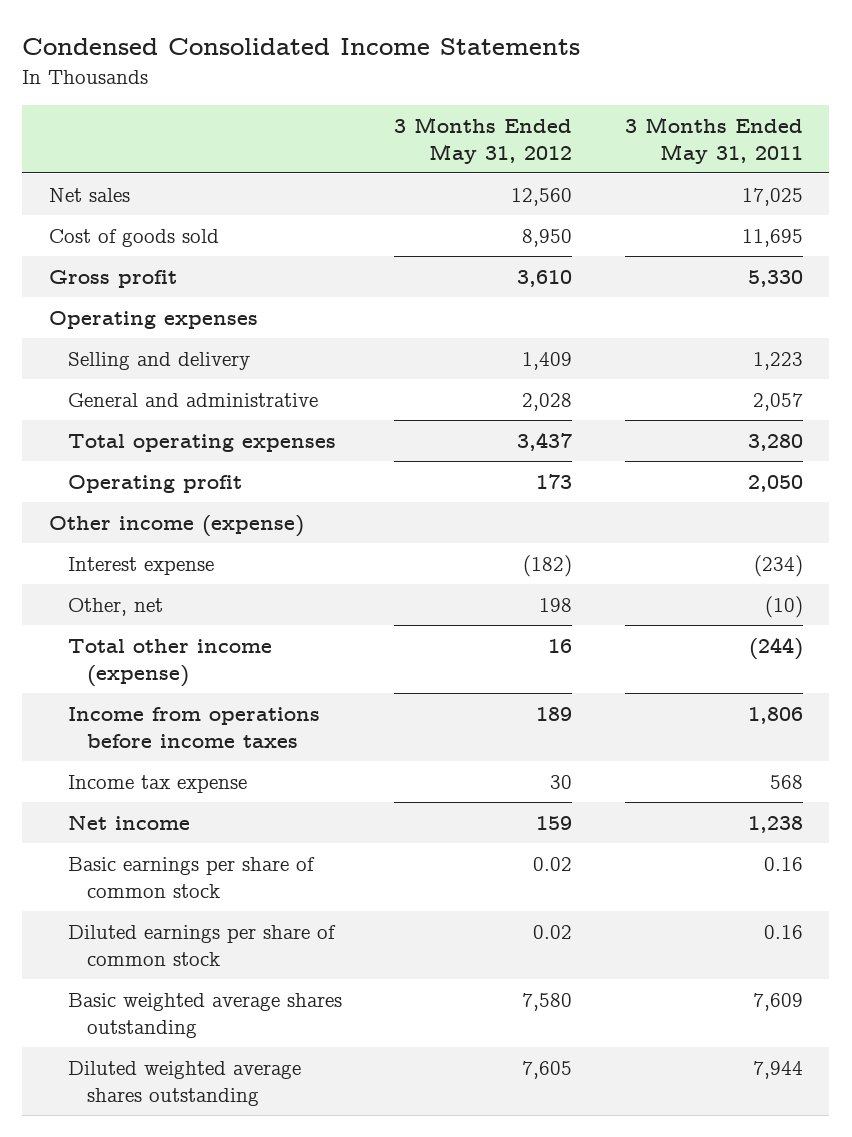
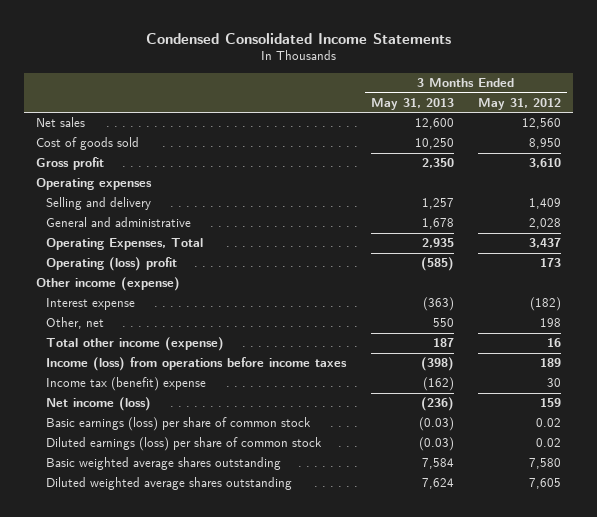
- | 3 Months Ended May 31, 2012 | 3 Months Ended May 31, 2011
+ | 3 Months Ended May 31, 2013 | 3 Months Ended May 31, 2012
- Total operating expenses | 3,437 | 3,280
- Operating profit | 173 | 2,050
+ Operating Expenses, Total | 2,935 | 3,437
+ Operating (loss) profit | (585) | 173
- Income from operations before income taxes | 189 | 1,806
- Income tax expense | 30 | 568
- Net income | 159 | 1,238
- Basic earnings per share of common stock | 0.02 | 0.16
- Diluted earnings per share of common stock | 0.02 | 0.16
+ Income (loss) from operations before income taxes | (398) | 189
+ Income tax (benefit) expense | (162) | 30
+ Net income (loss) | (236) | 159
+ Basic earnings (loss) per share of common stock | (0.03) | 0.02
+ Diluted earnings (loss) per share of common stock | (0.03) | 0.02

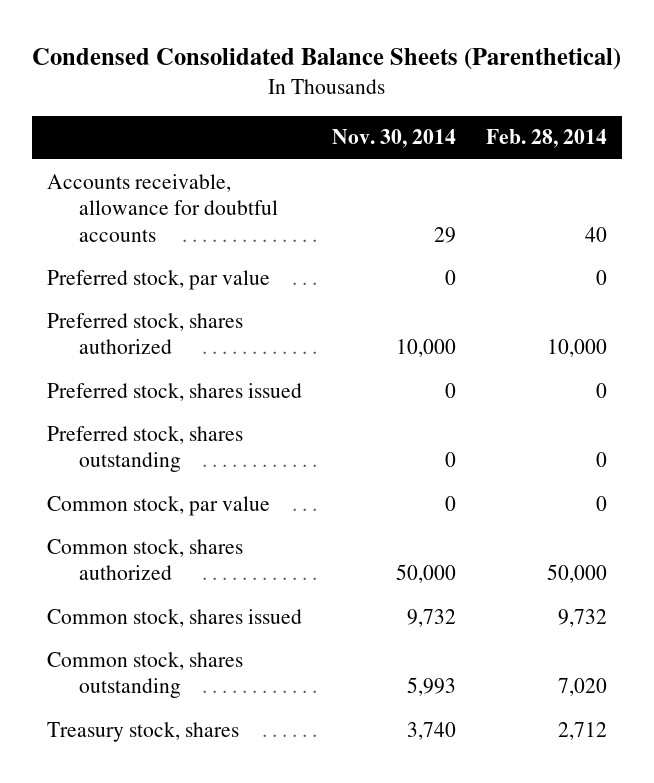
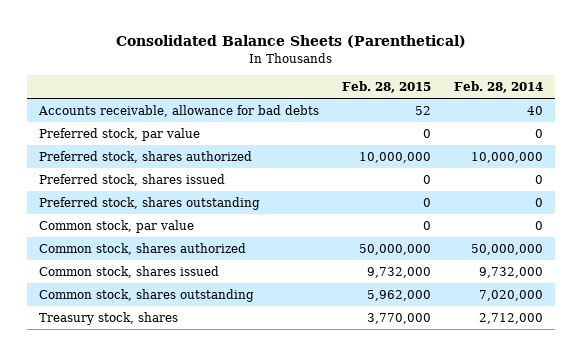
- Condensed Consolidated Balance Sheets (Parenthetical)
+ Consolidated Balance Sheets (Parenthetical)
- | Nov. 30, 2014 | Feb. 28, 2014
+ | Feb. 28, 2015 | Feb. 28, 2014
- Accounts receivable, allowance for doubtful accounts | 29 | 40
+ Accounts receivable, allowance for bad debts | 52 | 40
- Preferred stock, shares authorized | 10,000 | 10,000
+ Preferred stock, shares authorized | 10,000,000 | 10,000,000
- Common stock, shares authorized | 50,000 | 50,000
- Common stock, shares issued | 9,732 | 9,732
- Common stock, shares outstanding | 5,993 | 7,020
- Treasury stock, shares | 3,740 | 2,712
+ Common stock, shares authorized | 50,000,000 | 50,000,000
+ Common stock, shares issued | 9,732,000 | 9,732,000
+ Common stock, shares outstanding | 5,962,000 | 7,020,000
+ Treasury stock, shares | 3,770,000 | 2,712,000

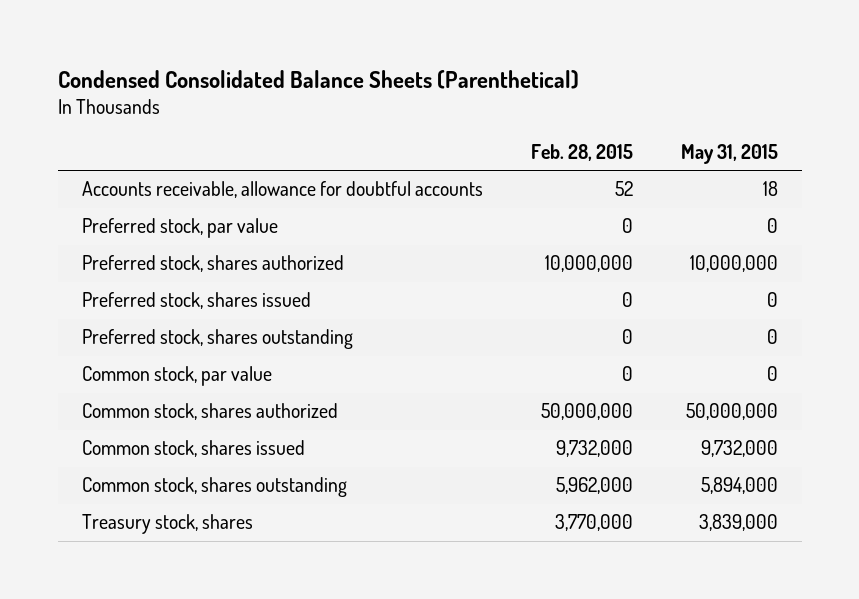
- Consolidated Balance Sheets (Parenthetical)
+ Condensed Consolidated Balance Sheets (Parenthetical)
- | Feb. 28, 2015 | Feb. 28, 2014
+ | Feb. 28, 2015 | May 31, 2015
- Accounts receivable, allowance for bad debts | 52 | 40
+ Accounts receivable, allowance for doubtful accounts | 52 | 18

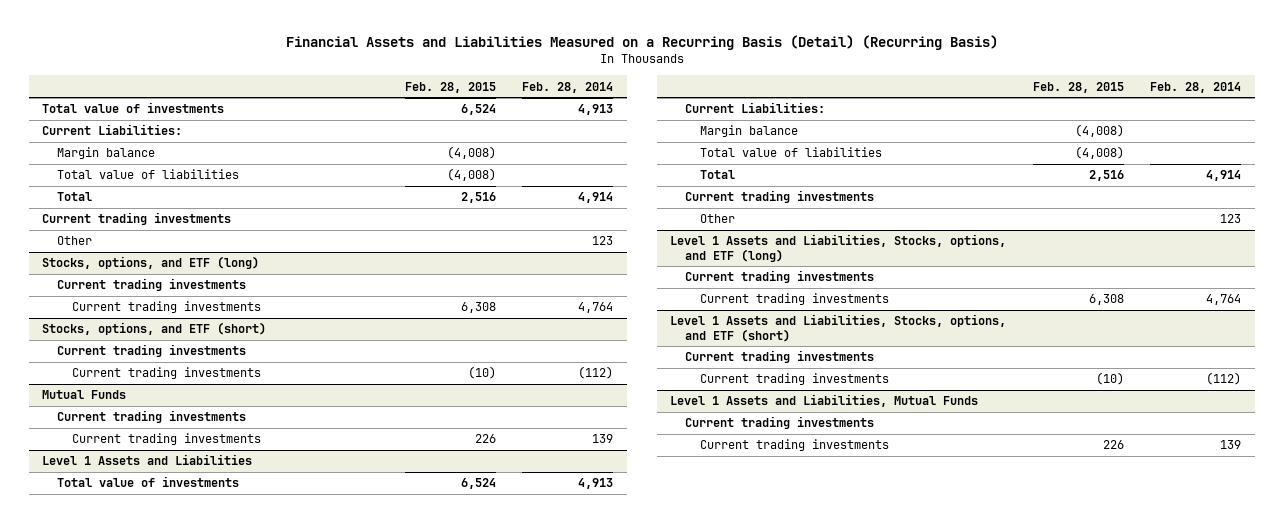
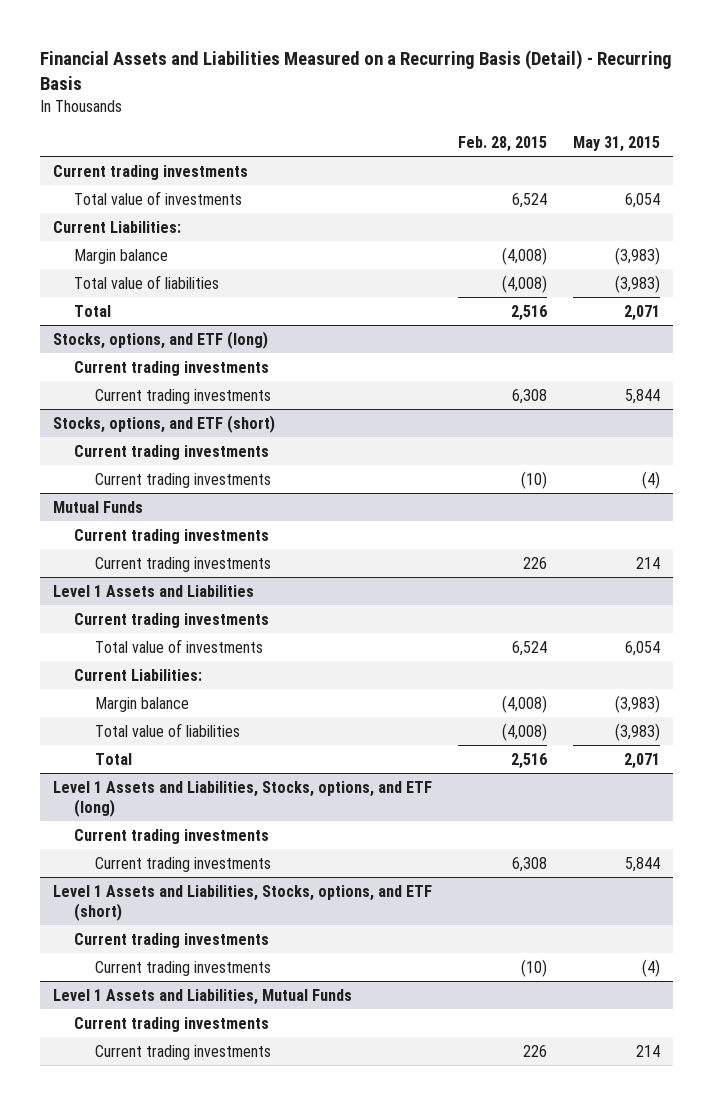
- Financial Assets and Liabilities Measured on a Recurring Basis (Detail) (Recurring Basis)
+ Financial Assets and Liabilities Measured on a Recurring Basis (Detail) - Recurring Basis
- | Feb. 28, 2015 | Feb. 28, 2014
+ | Feb. 28, 2015 | May 31, 2015
moved up: Current trading investments
- Other | | 123
@ Level 1 Assets and Liabilities
moved up: Current trading investments
- Other | | 123

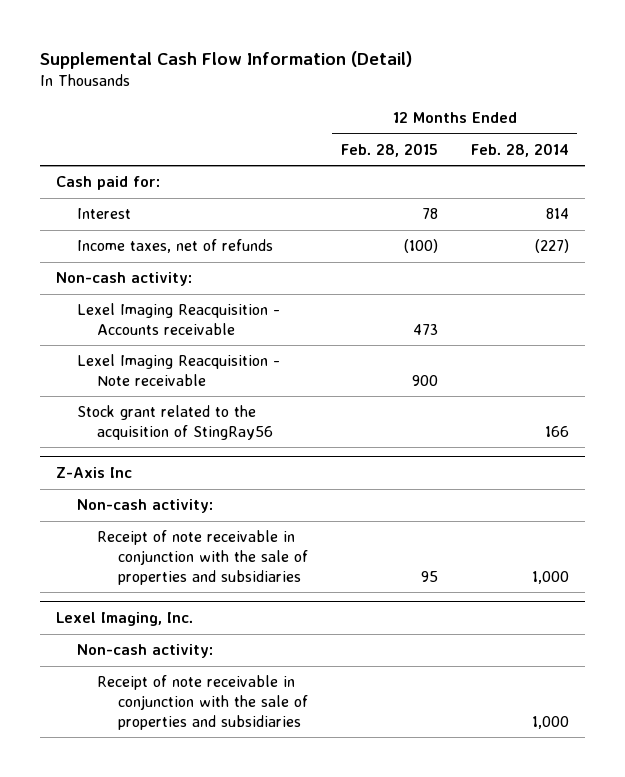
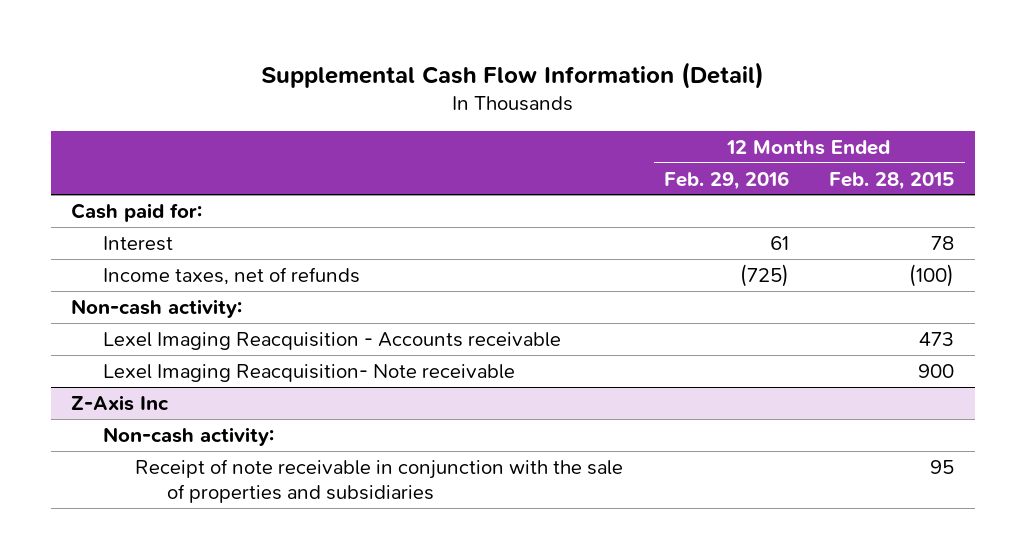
- | 12 Months Ended Feb. 28, 2015 | 12 Months Ended Feb. 28, 2014
+ | 12 Months Ended Feb. 29, 2016 | 12 Months Ended Feb. 28, 2015
- Lexel Imaging Reacquisition - Note receivable | 900 |
- Stock grant related to the acquisition of StingRay56 | | 166
+ Lexel Imaging Reacquisition- Note receivable | | 900
- Lexel Imaging, Inc.
- Non-cash activity:
- Receipt of note receivable in conjunction with the sale of properties and subsidiaries | | 1,000

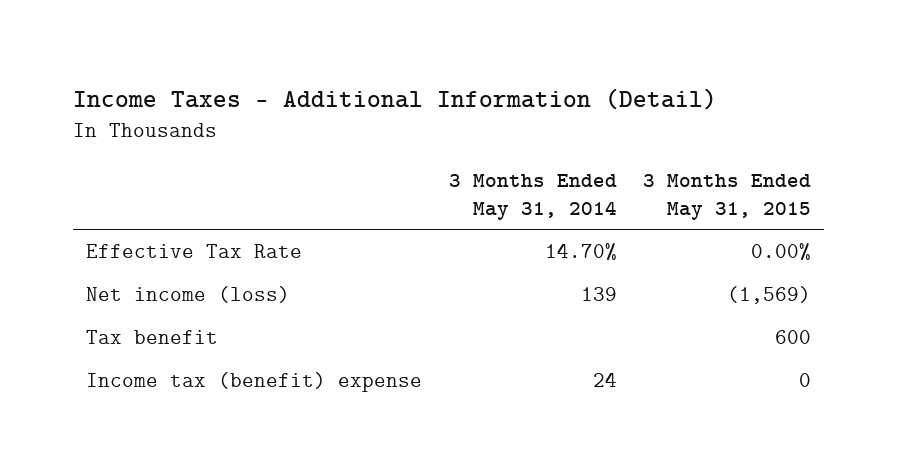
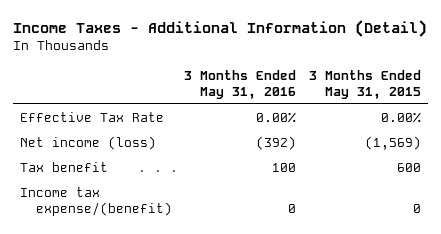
- | 3 Months Ended May 31, 2014 | 3 Months Ended May 31, 2015
+ | 3 Months Ended May 31, 2016 | 3 Months Ended May 31, 2015
- Income tax (benefit) expense | 24 | 0
+ Income tax expense/(benefit) | 0 | 0

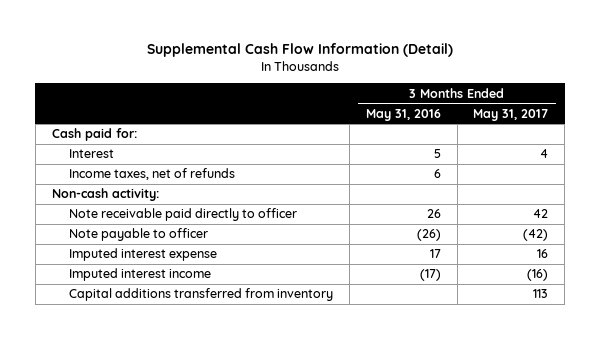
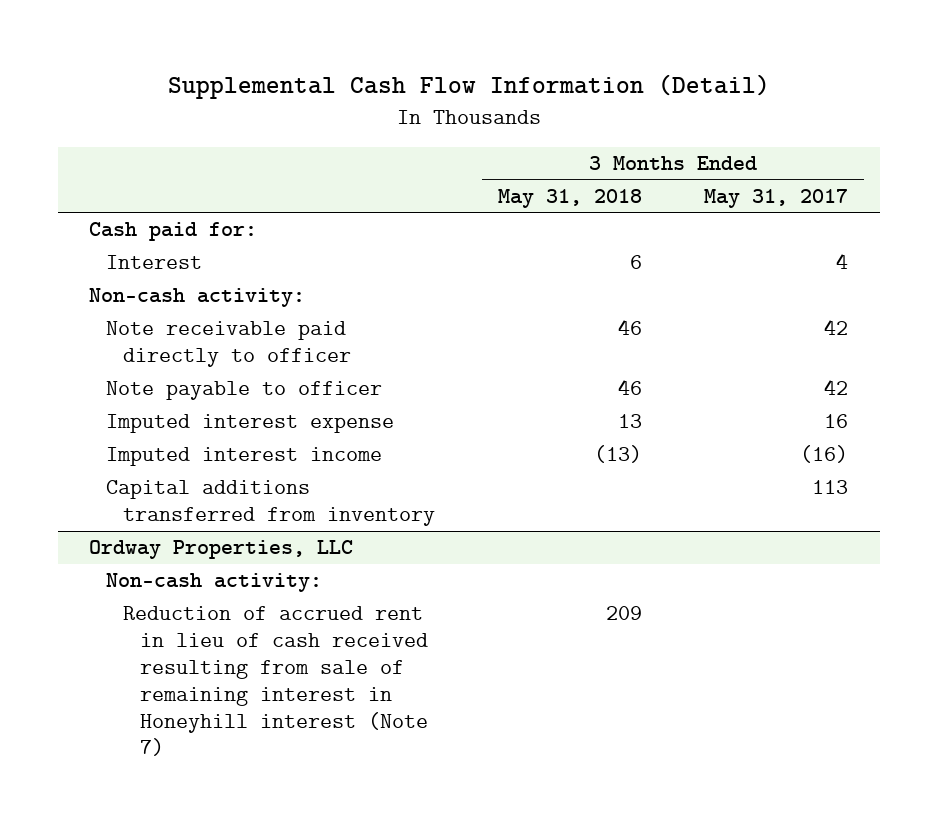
- | 3 Months Ended May 31, 2016 | 3 Months Ended May 31, 2017
+ | 3 Months Ended May 31, 2018 | 3 Months Ended May 31, 2017
- Income taxes, net of refunds | 6 |
- Note payable to officer | (26) | (42)
+ Note payable to officer | 46 | 42
+ Ordway Properties, LLC
+ Non-cash activity:
+ Reduction of accrued rent in lieu of cash received resulting from sale of remaining interest in Honeyhill interest (Note 7) | 209 |

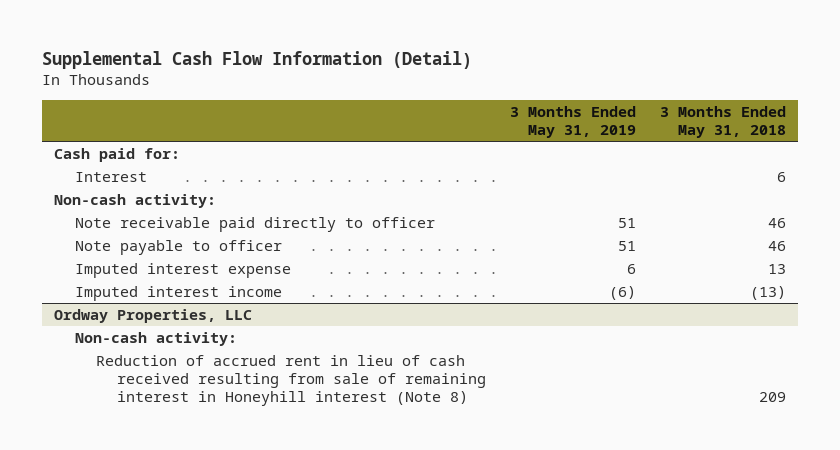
- | 3 Months Ended May 31, 2018 | 3 Months Ended May 31, 2017
+ | 3 Months Ended May 31, 2019 | 3 Months Ended May 31, 2018
- Capital additions transferred from inventory | | 113
@ Ordway Properties, LLC
- Reduction of accrued rent in lieu of cash received resulting from sale of remaining interest in Honeyhill interest (Note 7) | 209 |
+ Reduction of accrued rent in lieu of cash received resulting from sale of remaining interest in Honeyhill interest (Note 8) | | 209

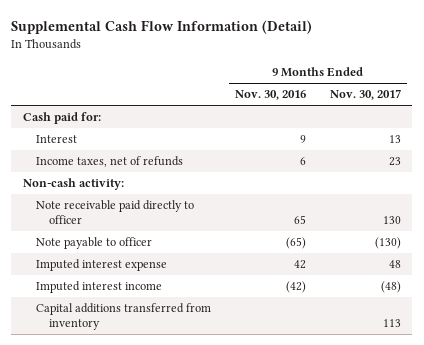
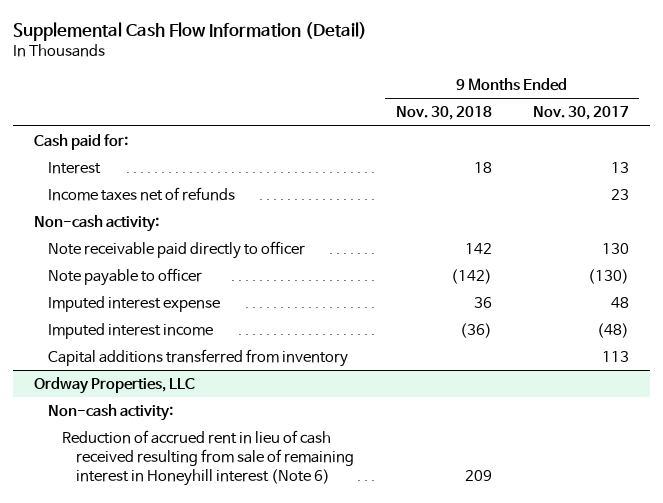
- | 9 Months Ended Nov. 30, 2016 | 9 Months Ended Nov. 30, 2017
+ | 9 Months Ended Nov. 30, 2018 | 9 Months Ended Nov. 30, 2017
- Income taxes, net of refunds | 6 | 23
+ Income taxes net of refunds | | 23
+ Ordway Properties, LLC
+ Non-cash activity:
+ Reduction of accrued rent in lieu of cash received resulting from sale of remaining interest in Honeyhill interest (Note 6) | 209 |

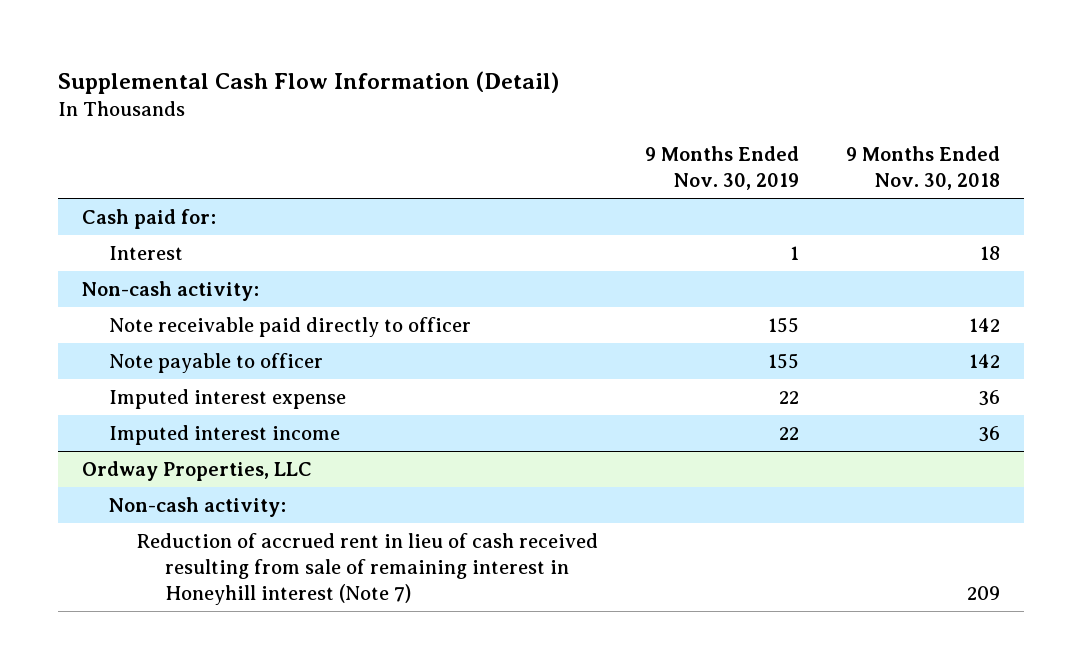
- | 9 Months Ended Nov. 30, 2018 | 9 Months Ended Nov. 30, 2017
+ | 9 Months Ended Nov. 30, 2019 | 9 Months Ended Nov. 30, 2018
- Income taxes net of refunds | | 23
- Note payable to officer | (142) | (130)
+ Note payable to officer | 155 | 142
- Imputed interest income | (36) | (48)
- Capital additions transferred from inventory | | 113
+ Imputed interest income | 22 | 36
@ Ordway Properties, LLC
- Reduction of accrued rent in lieu of cash received resulting from sale of remaining interest in Honeyhill interest (Note 6) | 209 |
+ Reduction of accrued rent in lieu of cash received resulting from sale of remaining interest in Honeyhill interest (Note 7) | | 209

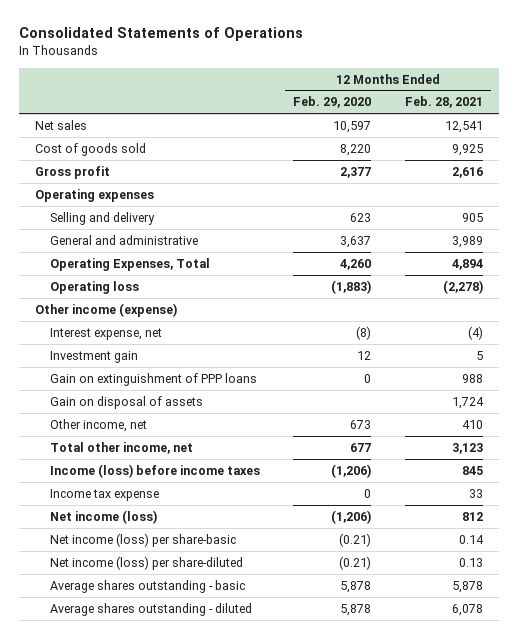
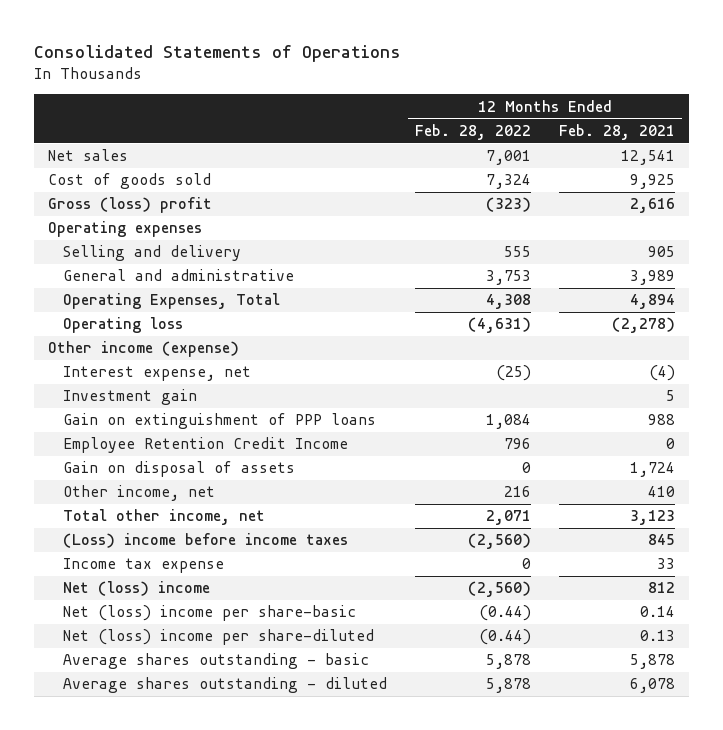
- | 12 Months Ended Feb. 29, 2020 | 12 Months Ended Feb. 28, 2021
+ | 12 Months Ended Feb. 28, 2022 | 12 Months Ended Feb. 28, 2021
- Gross profit | 2,377 | 2,616
+ Gross (loss) profit | (323) | 2,616
+ Employee Retention Credit Income | 796 | 0
- Income (loss) before income taxes | (1,206) | 845
+ (Loss) income before income taxes | (2,560) | 845
- Net income (loss) | (1,206) | 812
- Net income (loss) per share-basic | (0.21) | 0.14
- Net income (loss) per share-diluted | (0.21) | 0.13
+ Net (loss) income | (2,560) | 812
+ Net (loss) income per share-basic | (0.44) | 0.14
+ Net (loss) income per share-diluted | (0.44) | 0.13

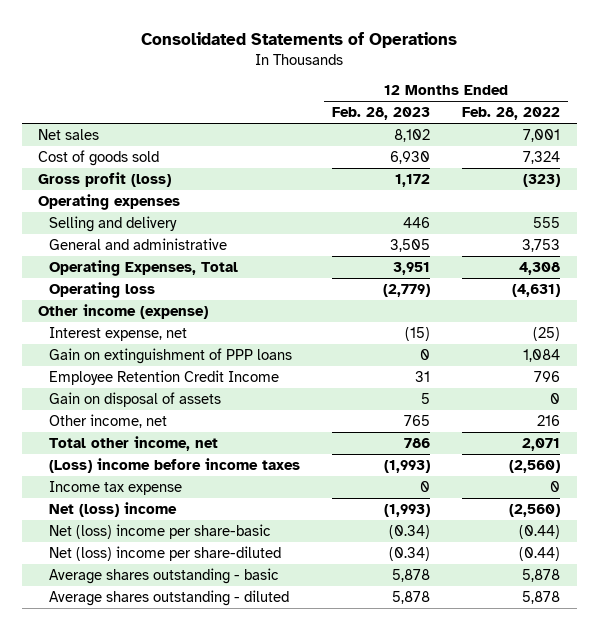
- | 12 Months Ended Feb. 28, 2022 | 12 Months Ended Feb. 28, 2021
+ | 12 Months Ended Feb. 28, 2023 | 12 Months Ended Feb. 28, 2022
- Gross (loss) profit | (323) | 2,616
+ Gross profit (loss) | 1,172 | (323)
- Investment gain | | 5

